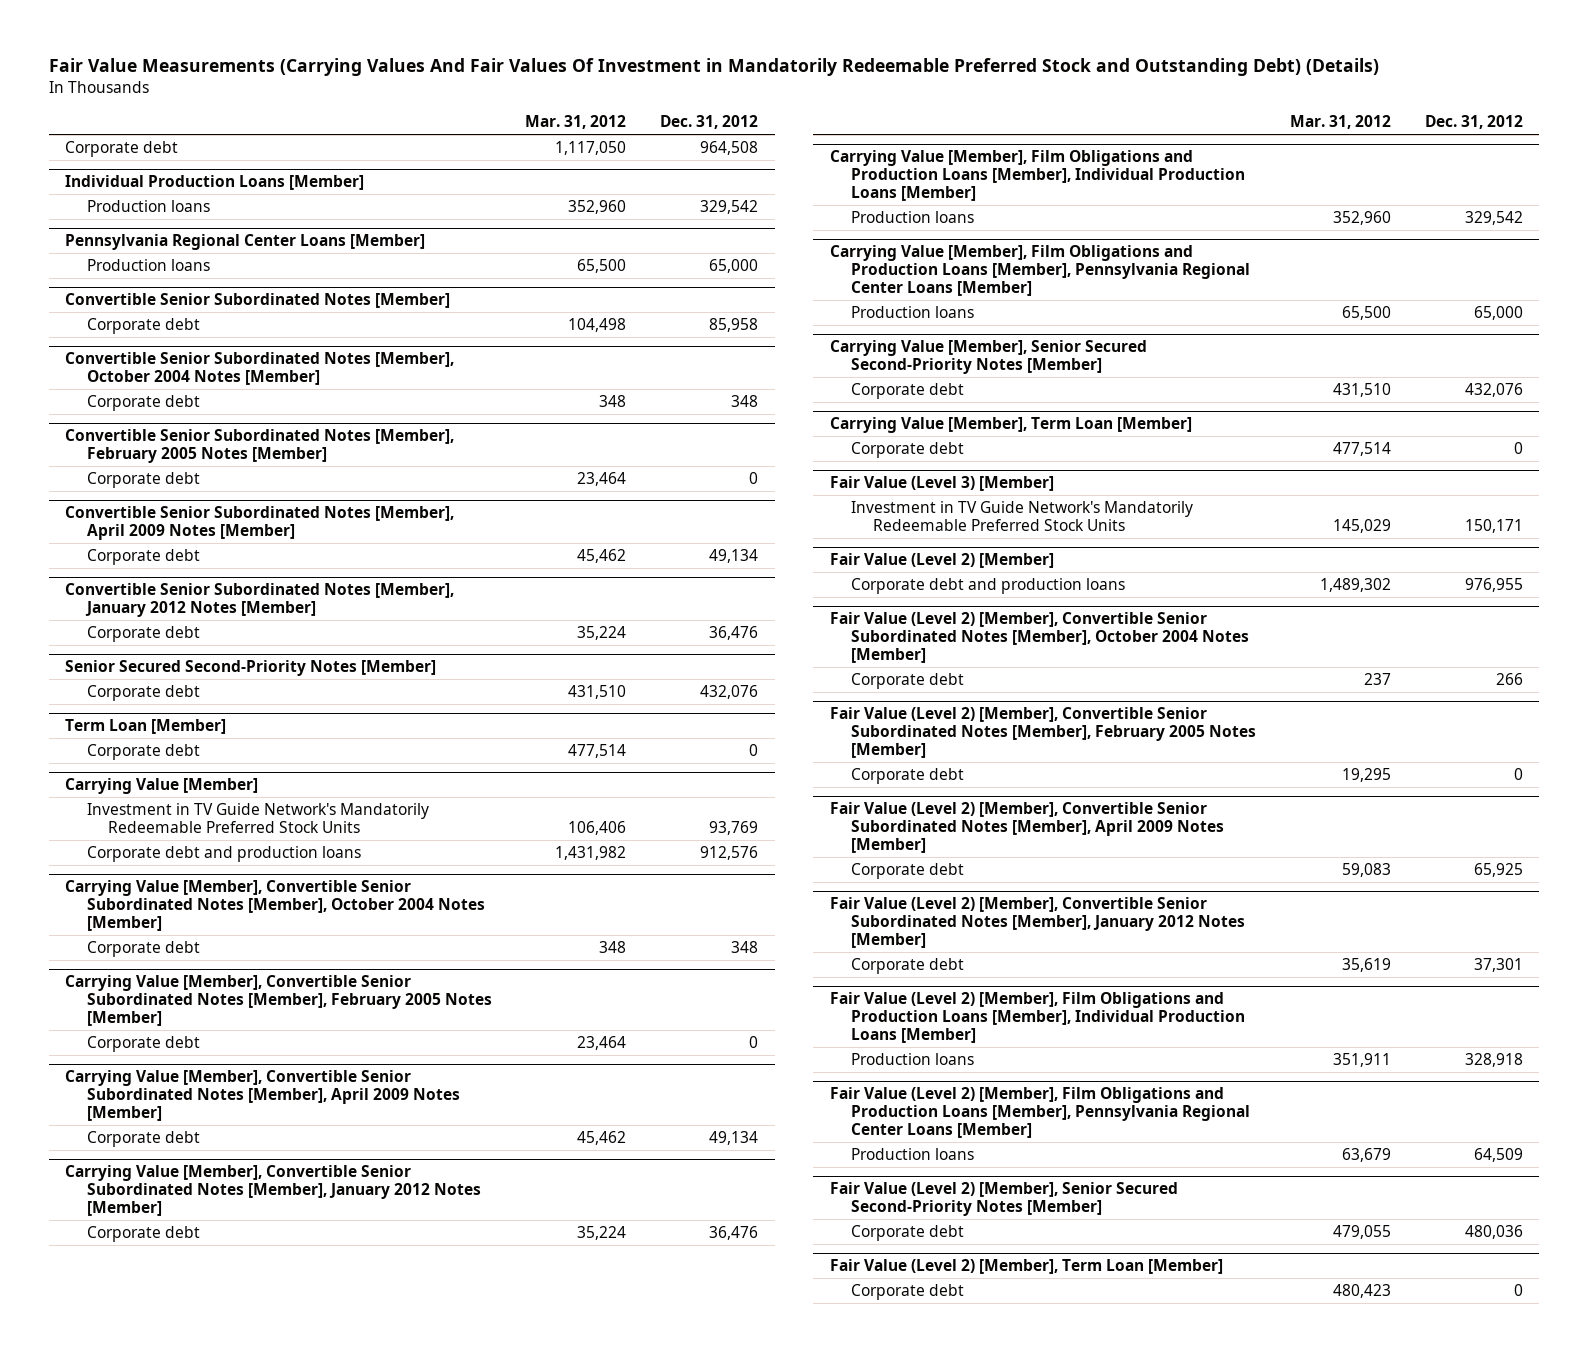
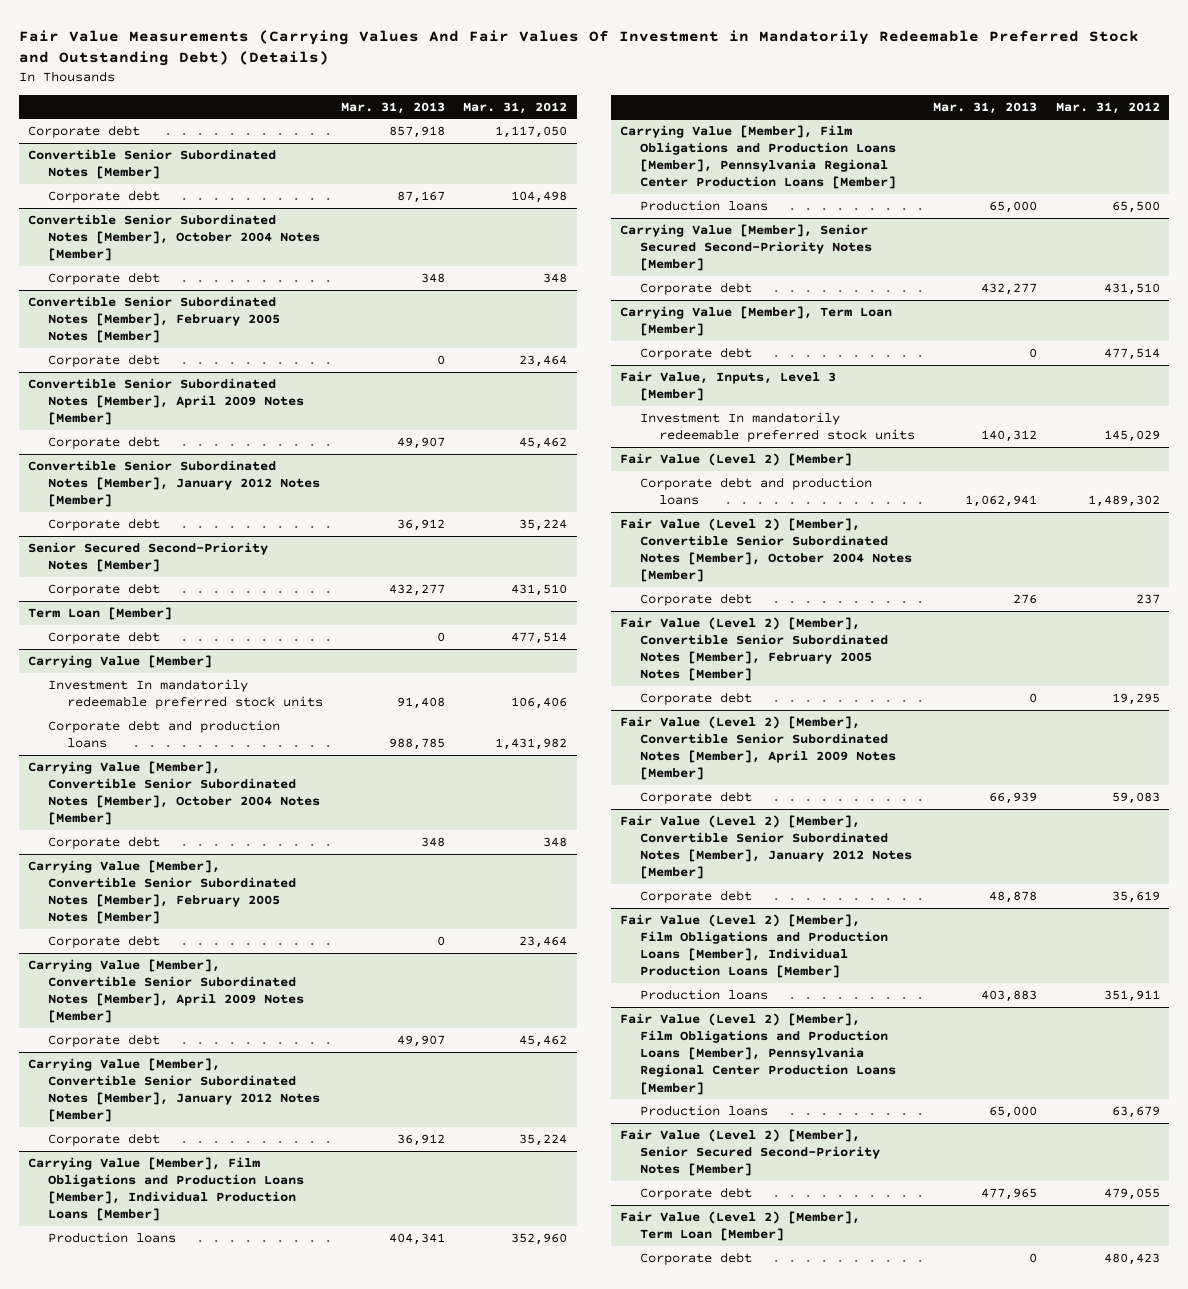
- | Mar. 31, 2012 | Dec. 31, 2012
+ | Mar. 31, 2013 | Mar. 31, 2012
- Individual Production Loans [Member]
- Production loans | 352,960 | 329,542
- Pennsylvania Regional Center Loans [Member]
- Production loans | 65,500 | 65,000
@ Carrying Value [Member]
- Investment in TV Guide Network's Mandatorily Redeemable Preferred Stock Units | 106,406 | 93,769
+ Investment In mandatorily redeemable preferred stock units | 91,408 | 106,406
- Carrying Value [Member], Film Obligations and Production Loans [Member], Pennsylvania Regional Center Loans [Member]
+ Carrying Value [Member], Film Obligations and Production Loans [Member], Pennsylvania Regional Center Production Loans [Member]
- Fair Value (Level 3) [Member]
- Investment in TV Guide Network's Mandatorily Redeemable Preferred Stock Units | 145,029 | 150,171
+ Fair Value, Inputs, Level 3 [Member]
+ Investment In mandatorily redeemable preferred stock units | 140,312 | 145,029
- Fair Value (Level 2) [Member], Film Obligations and Production Loans [Member], Pennsylvania Regional Center Loans [Member]
+ Fair Value (Level 2) [Member], Film Obligations and Production Loans [Member], Pennsylvania Regional Center Production Loans [Member]

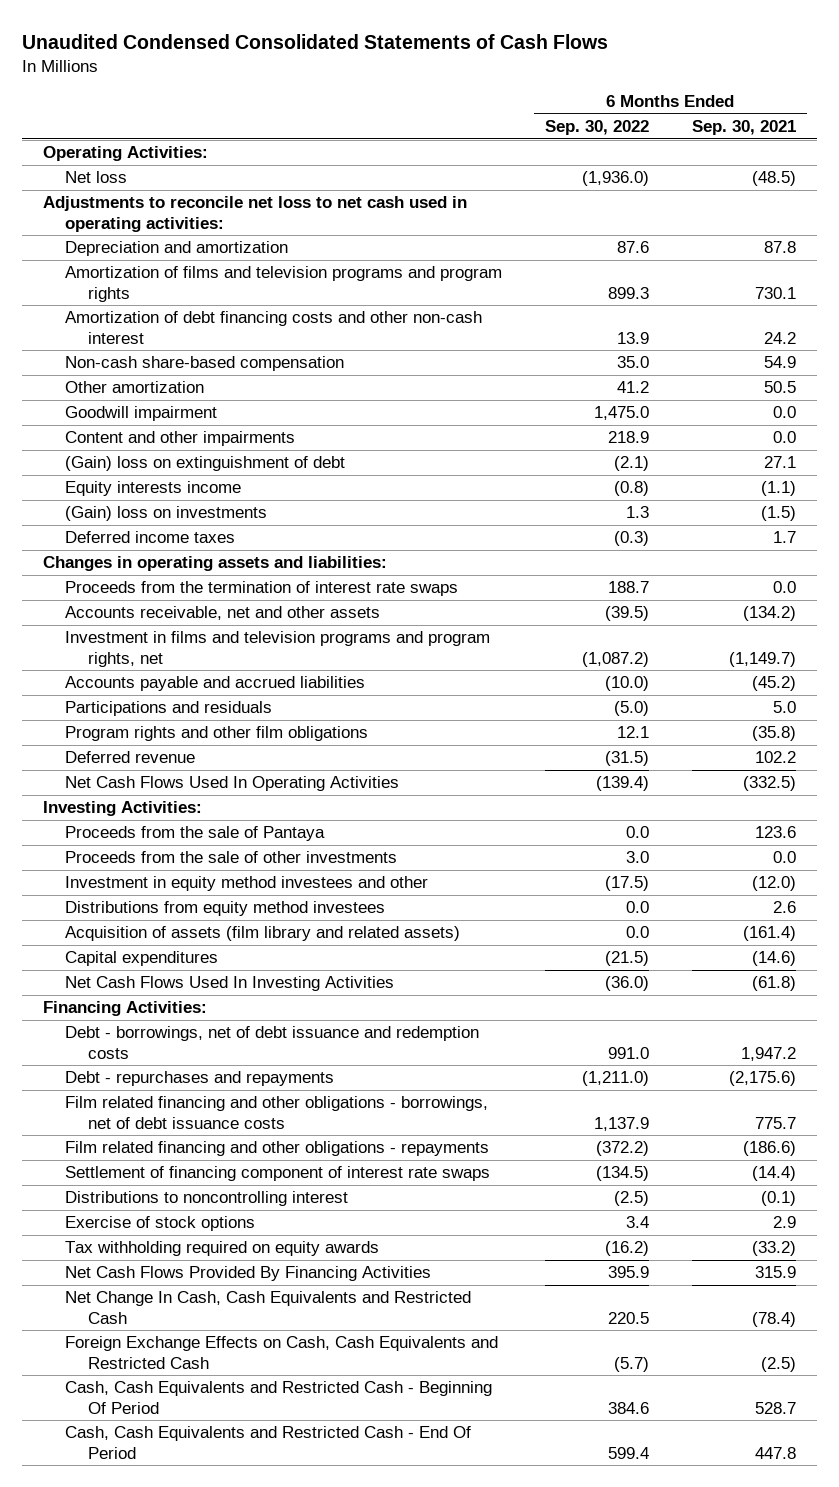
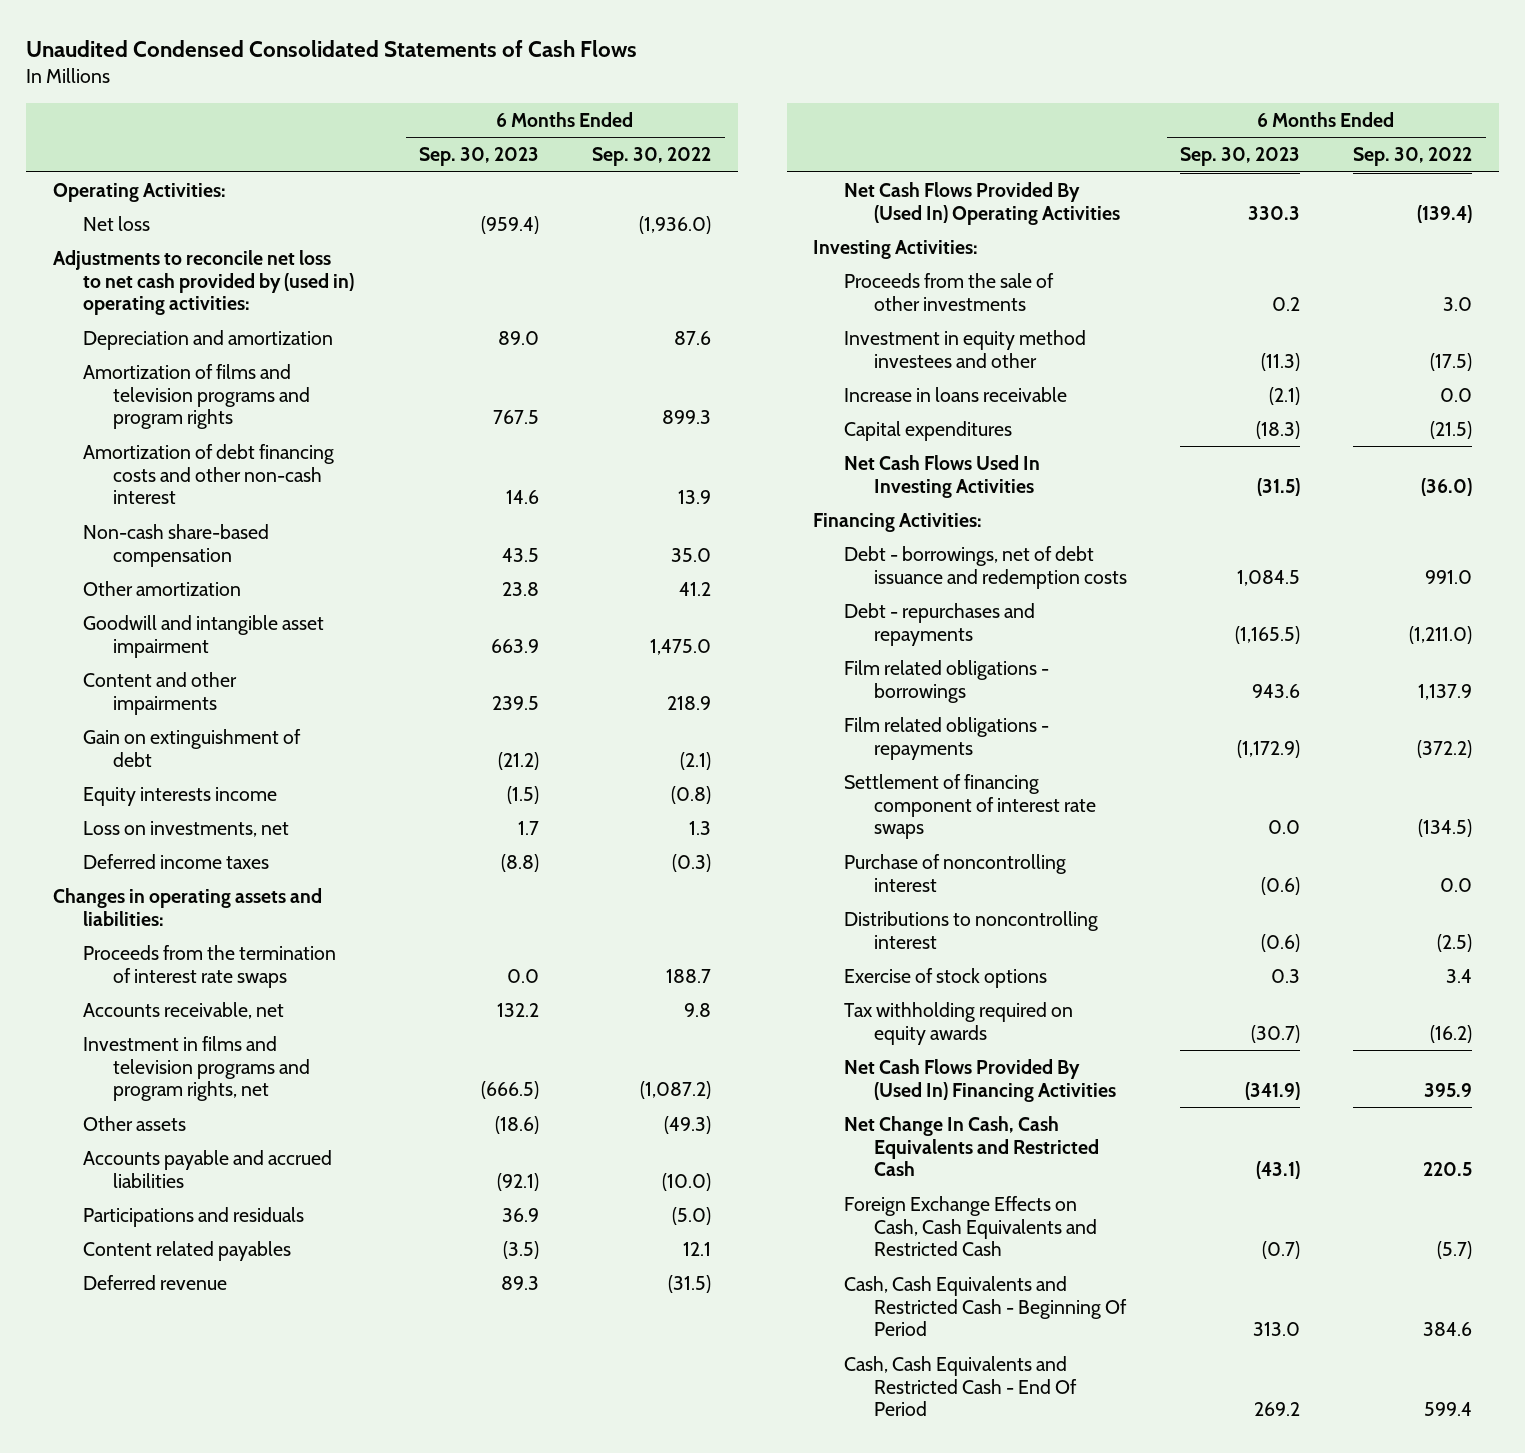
- | 6 Months Ended Sep. 30, 2022 | 6 Months Ended Sep. 30, 2021
+ | 6 Months Ended Sep. 30, 2023 | 6 Months Ended Sep. 30, 2022
- Adjustments to reconcile net loss to net cash used in operating activities:
+ Adjustments to reconcile net loss to net cash provided by (used in) operating activities:
- Goodwill impairment | 1,475.0 | 0.0
+ Goodwill and intangible asset impairment | 663.9 | 1,475.0
- (Gain) loss on extinguishment of debt | (2.1) | 27.1
+ Gain on extinguishment of debt | (21.2) | (2.1)
- (Gain) loss on investments | 1.3 | (1.5)
+ Loss on investments, net | 1.7 | 1.3
- Accounts receivable, net and other assets | (39.5) | (134.2)
+ Accounts receivable, net | 132.2 | 9.8
+ Other assets | (18.6) | (49.3)
- Program rights and other film obligations | 12.1 | (35.8)
+ Content related payables | (3.5) | 12.1
- Net Cash Flows Used In Operating Activities | (139.4) | (332.5)
+ Net Cash Flows Provided By (Used In) Operating Activities | 330.3 | (139.4)
- Proceeds from the sale of Pantaya | 0.0 | 123.6
- Distributions from equity method investees | 0.0 | 2.6
- Acquisition of assets (film library and related assets) | 0.0 | (161.4)
+ Increase in loans receivable | (2.1) | 0.0
- Film related financing and other obligations - borrowings, net of debt issuance costs | 1,137.9 | 775.7
- Film related financing and other obligations - repayments | (372.2) | (186.6)
+ Film related obligations - borrowings | 943.6 | 1,137.9
+ Film related obligations - repayments | (1,172.9) | (372.2)
+ Purchase of noncontrolling interest | (0.6) | 0.0
- Net Cash Flows Provided By Financing Activities | 395.9 | 315.9
+ Net Cash Flows Provided By (Used In) Financing Activities | (341.9) | 395.9

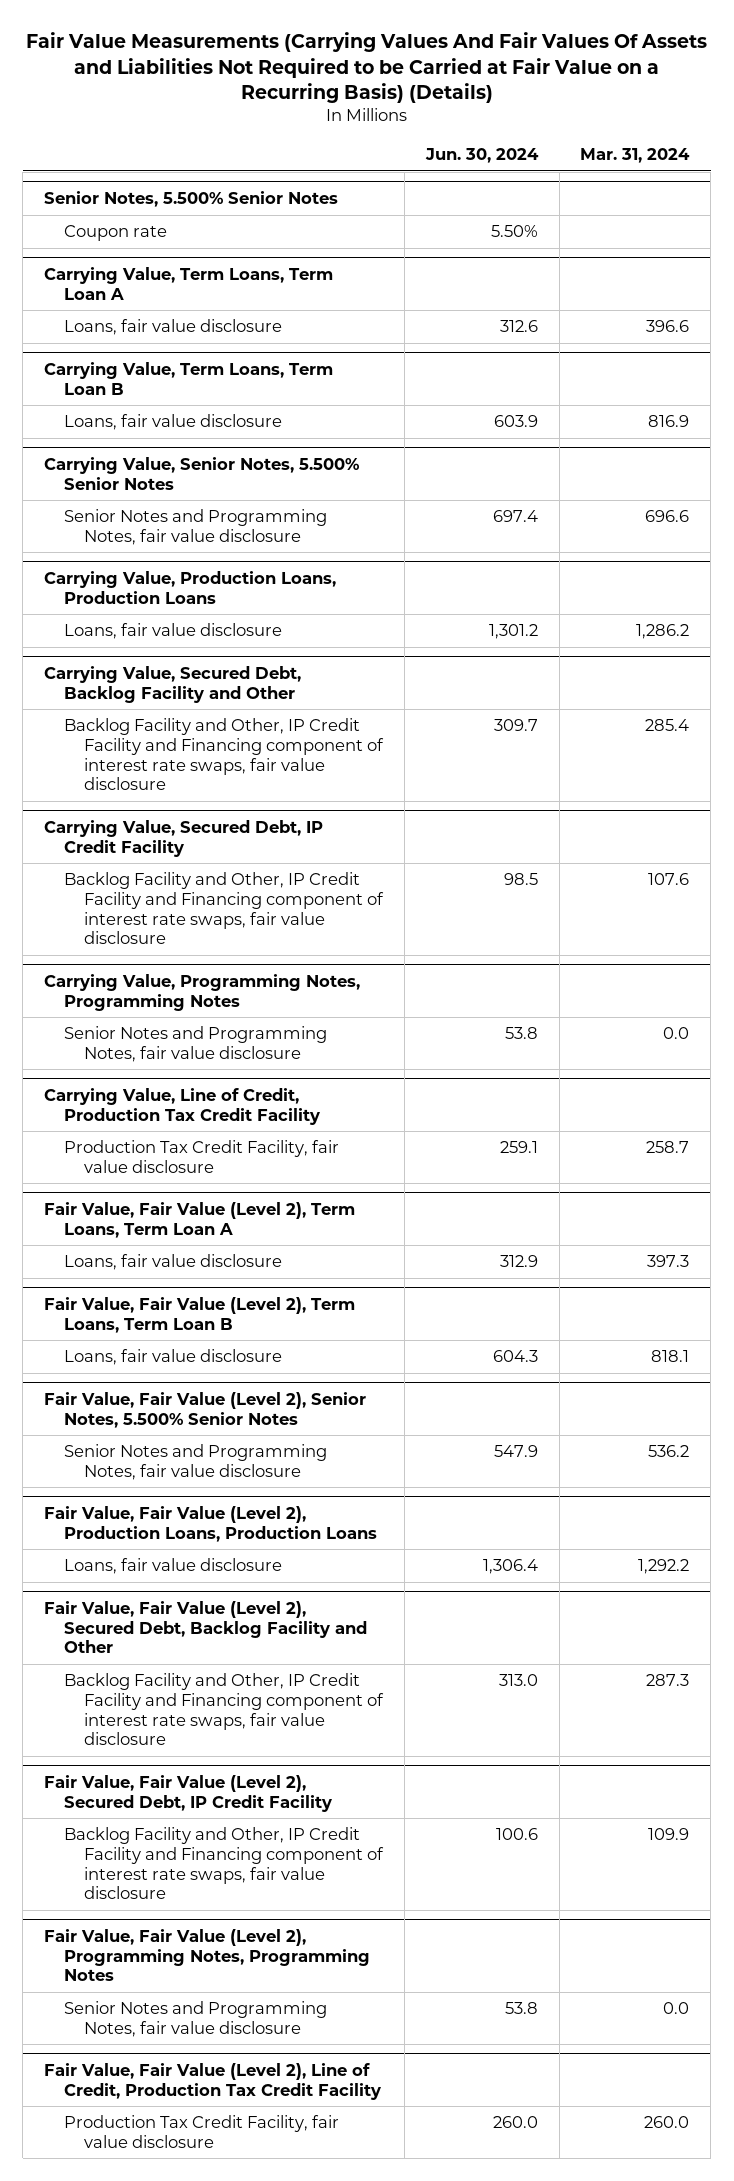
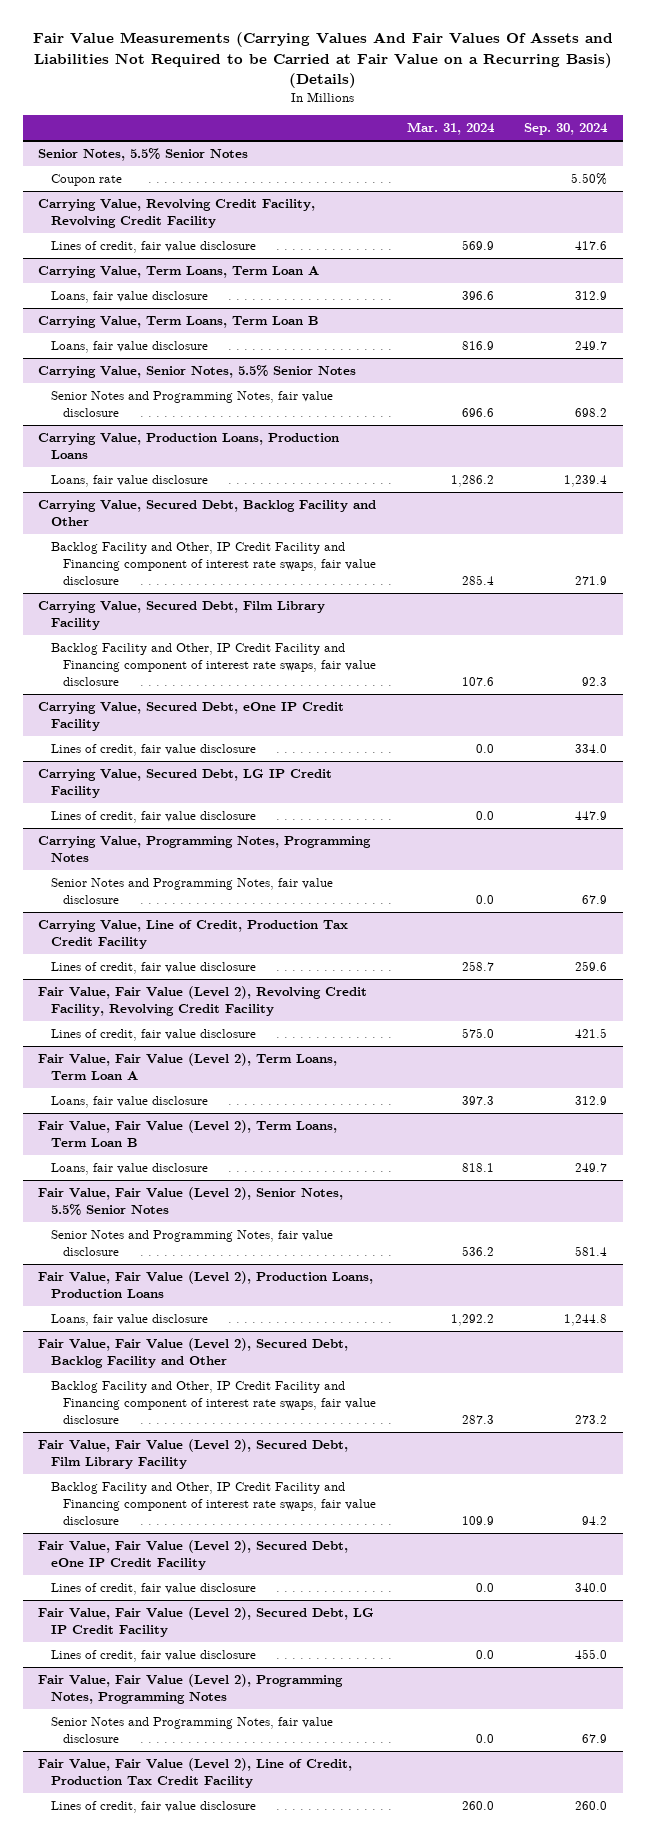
- | Jun. 30, 2024 | Mar. 31, 2024
+ | Mar. 31, 2024 | Sep. 30, 2024
- Senior Notes, 5.500% Senior Notes
+ Senior Notes, 5.5% Senior Notes
+ Carrying Value, Revolving Credit Facility, Revolving Credit Facility
+ Lines of credit, fair value disclosure | 569.9 | 417.6
- Carrying Value, Senior Notes, 5.500% Senior Notes
+ Carrying Value, Senior Notes, 5.5% Senior Notes
- Carrying Value, Secured Debt, IP Credit Facility
+ Carrying Value, Secured Debt, Film Library Facility
+ Carrying Value, Secured Debt, eOne IP Credit Facility
+ Lines of credit, fair value disclosure | 0.0 | 334.0
+ Carrying Value, Secured Debt, LG IP Credit Facility
+ Lines of credit, fair value disclosure | 0.0 | 447.9
@ Carrying Value, Line of Credit, Production Tax Credit Facility
- Production Tax Credit Facility, fair value disclosure | 259.1 | 258.7
+ Lines of credit, fair value disclosure | 258.7 | 259.6
+ Fair Value, Fair Value (Level 2), Revolving Credit Facility, Revolving Credit Facility
+ Lines of credit, fair value disclosure | 575.0 | 421.5
- Fair Value, Fair Value (Level 2), Senior Notes, 5.500% Senior Notes
+ Fair Value, Fair Value (Level 2), Senior Notes, 5.5% Senior Notes
- Fair Value, Fair Value (Level 2), Secured Debt, IP Credit Facility
+ Fair Value, Fair Value (Level 2), Secured Debt, Film Library Facility
+ Fair Value, Fair Value (Level 2), Secured Debt, eOne IP Credit Facility
+ Lines of credit, fair value disclosure | 0.0 | 340.0
+ Fair Value, Fair Value (Level 2), Secured Debt, LG IP Credit Facility
+ Lines of credit, fair value disclosure | 0.0 | 455.0
@ Fair Value, Fair Value (Level 2), Line of Credit, Production Tax Credit Facility
- Production Tax Credit Facility, fair value disclosure | 260.0 | 260.0
+ Lines of credit, fair value disclosure | 260.0 | 260.0

